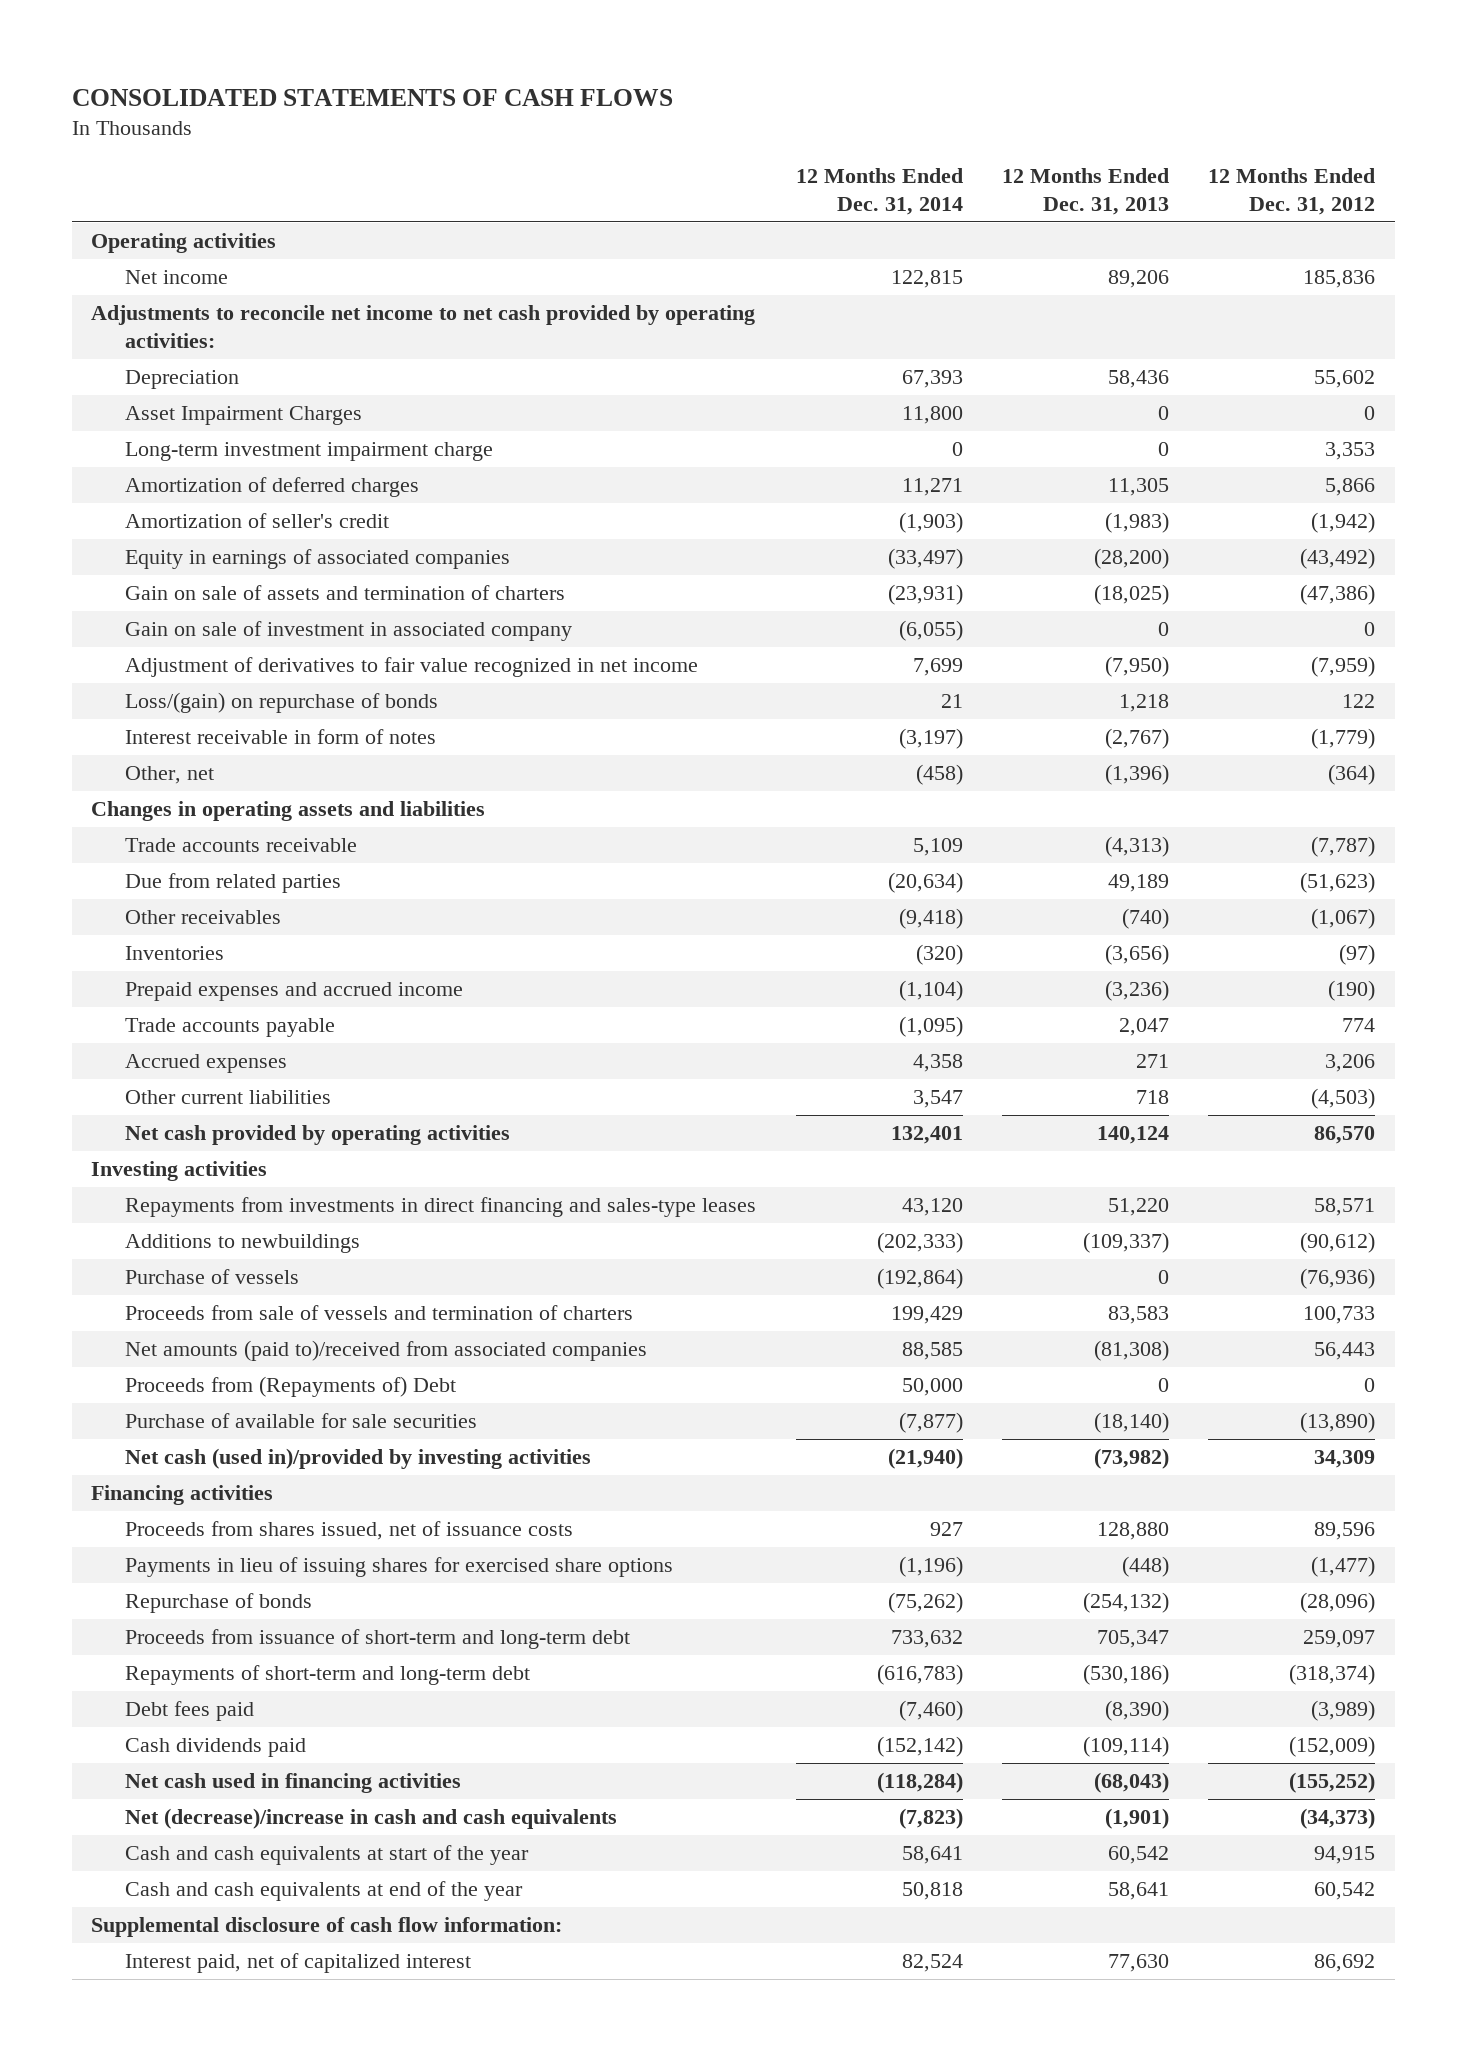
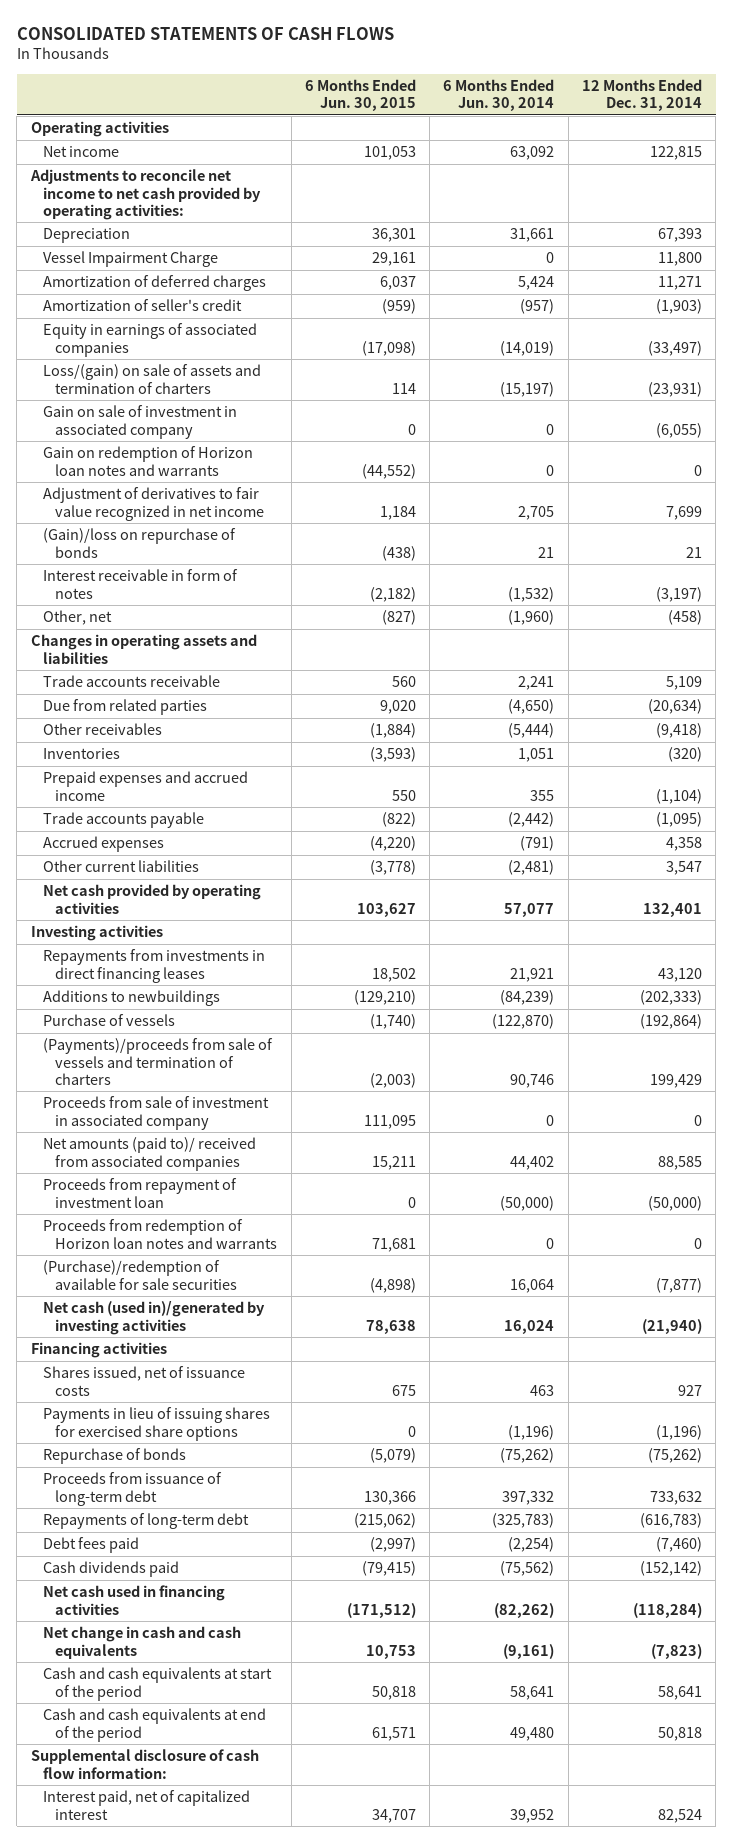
- | 12 Months Ended Dec. 31, 2014 | 12 Months Ended Dec. 31, 2013 | 12 Months Ended Dec. 31, 2012
+ | 6 Months Ended Jun. 30, 2015 | 6 Months Ended Jun. 30, 2014 | 12 Months Ended Dec. 31, 2014
- Asset Impairment Charges | 11,800 | 0 | 0
- Long-term investment impairment charge | 0 | 0 | 3,353
+ Vessel Impairment Charge | 29,161 | 0 | 11,800
- Gain on sale of assets and termination of charters | (23,931) | (18,025) | (47,386)
+ Loss/(gain) on sale of assets and termination of charters | 114 | (15,197) | (23,931)
+ Gain on redemption of Horizon loan notes and warrants | (44,552) | 0 | 0
- Loss/(gain) on repurchase of bonds | 21 | 1,218 | 122
+ (Gain)/loss on repurchase of bonds | (438) | 21 | 21
- Repayments from investments in direct financing and sales-type leases | 43,120 | 51,220 | 58,571
+ Repayments from investments in direct financing leases | 18,502 | 21,921 | 43,120
- Proceeds from sale of vessels and termination of charters | 199,429 | 83,583 | 100,733
- Net amounts (paid to)/received from associated companies | 88,585 | (81,308) | 56,443
- Proceeds from (Repayments of) Debt | 50,000 | 0 | 0
- Purchase of available for sale securities | (7,877) | (18,140) | (13,890)
- Net cash (used in)/provided by investing activities | (21,940) | (73,982) | 34,309
+ (Payments)/proceeds from sale of vessels and termination of charters | (2,003) | 90,746 | 199,429
+ Proceeds from sale of investment in associated company | 111,095 | 0 | 0
+ Net amounts (paid to)/ received from associated companies | 15,211 | 44,402 | 88,585
+ Proceeds from repayment of investment loan | 0 | (50,000) | (50,000)
+ Proceeds from redemption of Horizon loan notes and warrants | 71,681 | 0 | 0
+ (Purchase)/redemption of available for sale securities | (4,898) | 16,064 | (7,877)
+ Net cash (used in)/generated by investing activities | 78,638 | 16,024 | (21,940)
- Proceeds from shares issued, net of issuance costs | 927 | 128,880 | 89,596
+ Shares issued, net of issuance costs | 675 | 463 | 927
- Proceeds from issuance of short-term and long-term debt | 733,632 | 705,347 | 259,097
- Repayments of short-term and long-term debt | (616,783) | (530,186) | (318,374)
+ Proceeds from issuance of long-term debt | 130,366 | 397,332 | 733,632
+ Repayments of long-term debt | (215,062) | (325,783) | (616,783)
- Net (decrease)/increase in cash and cash equivalents | (7,823) | (1,901) | (34,373)
- Cash and cash equivalents at start of the year | 58,641 | 60,542 | 94,915
- Cash and cash equivalents at end of the year | 50,818 | 58,641 | 60,542
+ Net change in cash and cash equivalents | 10,753 | (9,161) | (7,823)
+ Cash and cash equivalents at start of the period | 50,818 | 58,641 | 58,641
+ Cash and cash equivalents at end of the period | 61,571 | 49,480 | 50,818

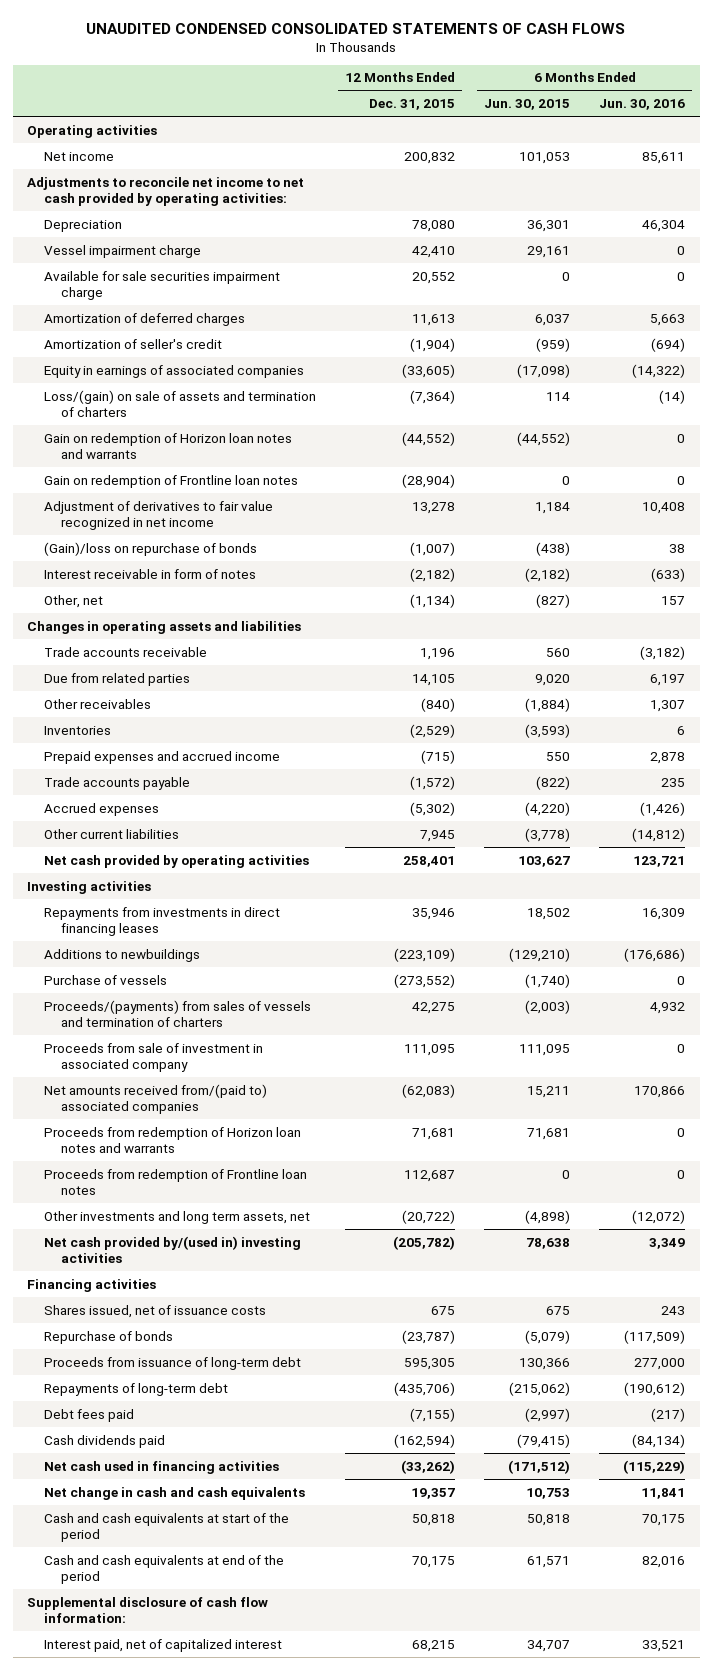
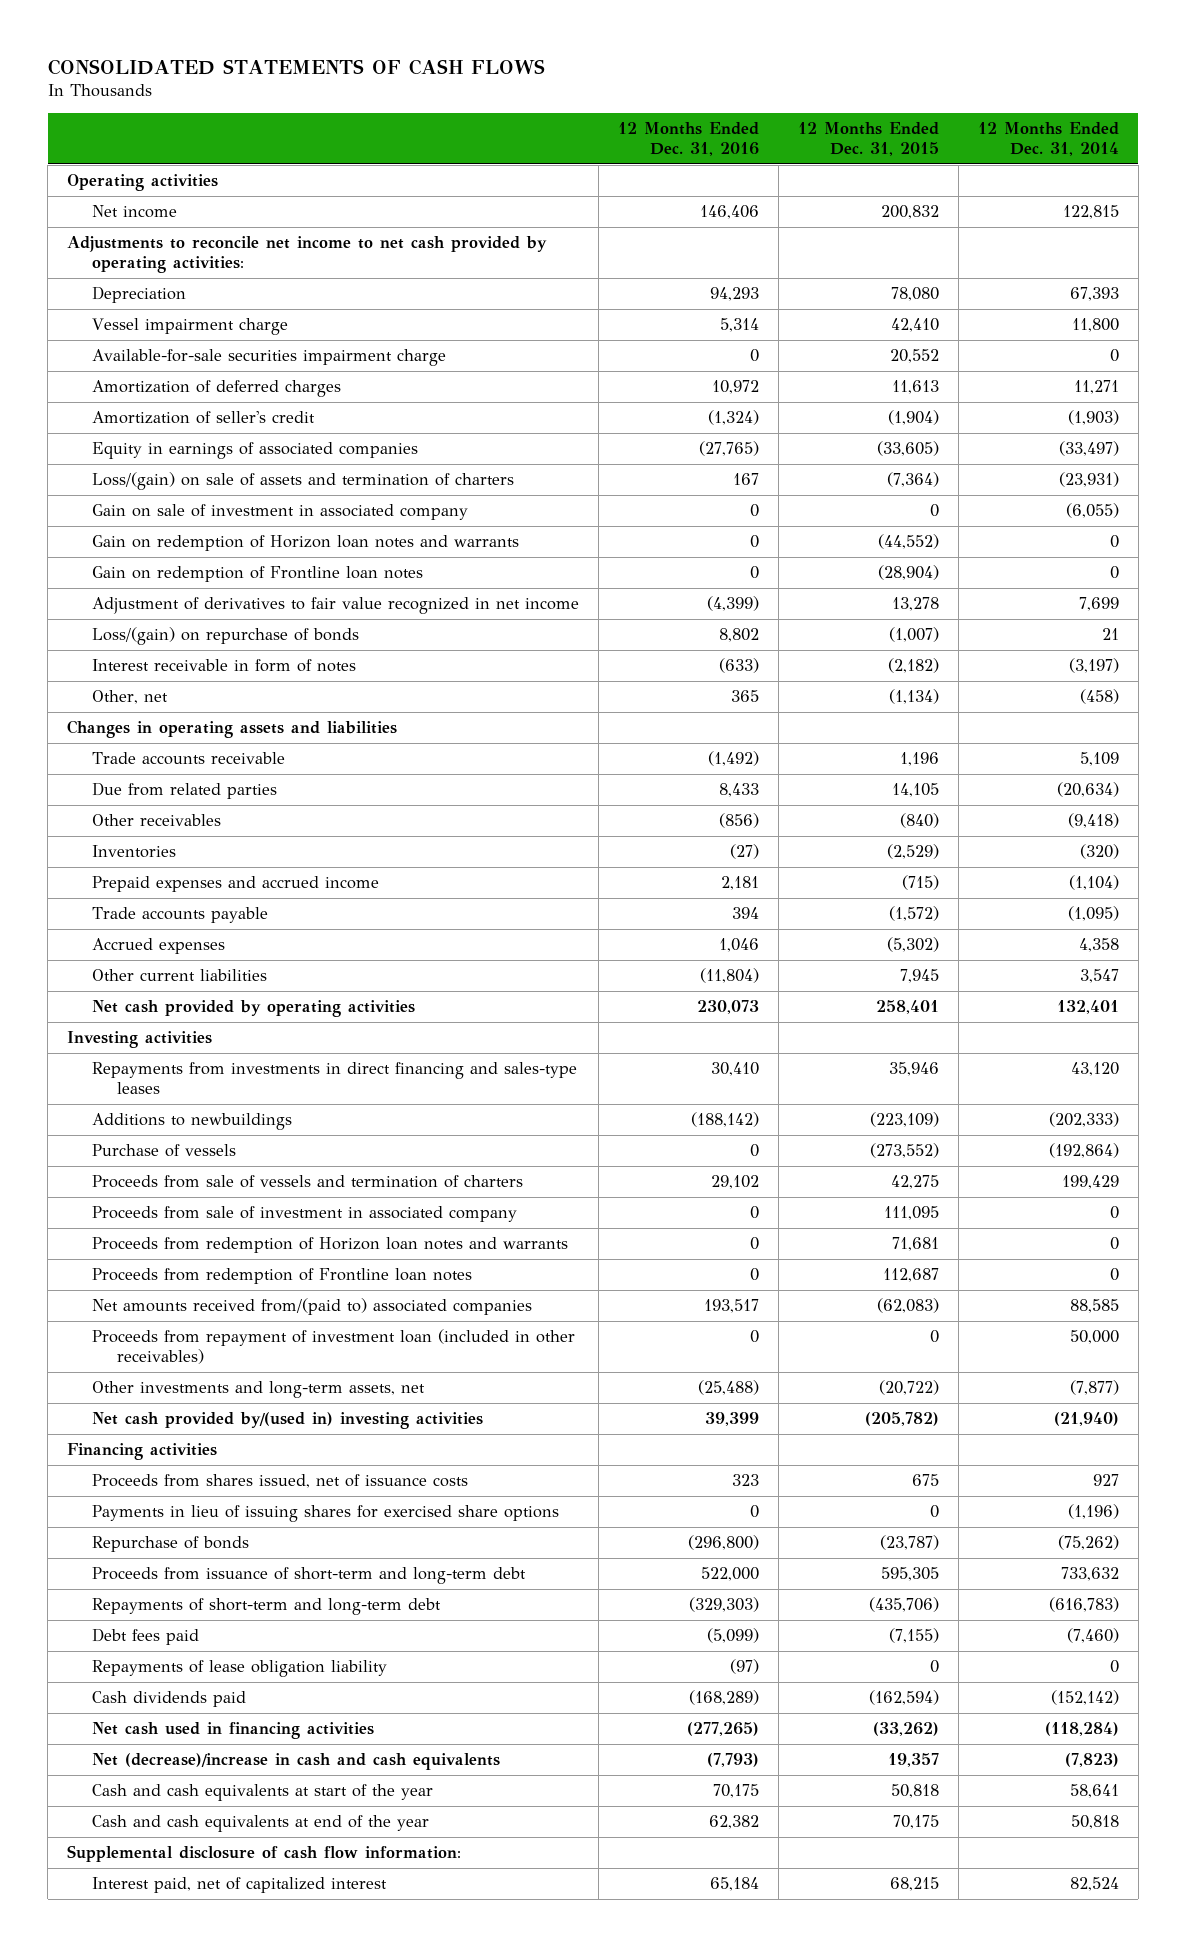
- UNAUDITED CONDENSED CONSOLIDATED STATEMENTS OF CASH FLOWS
+ CONSOLIDATED STATEMENTS OF CASH FLOWS
- | 12 Months Ended Dec. 31, 2015 | 6 Months Ended Jun. 30, 2015 | 6 Months Ended Jun. 30, 2016
+ | 12 Months Ended Dec. 31, 2016 | 12 Months Ended Dec. 31, 2015 | 12 Months Ended Dec. 31, 2014
- Available for sale securities impairment charge | 20,552 | 0 | 0
+ Available-for-sale securities impairment charge | 0 | 20,552 | 0
+ Gain on sale of investment in associated company | 0 | 0 | (6,055)
- (Gain)/loss on repurchase of bonds | (1,007) | (438) | 38
+ Loss/(gain) on repurchase of bonds | 8,802 | (1,007) | 21
- Repayments from investments in direct financing leases | 35,946 | 18,502 | 16,309
+ Repayments from investments in direct financing and sales-type leases | 30,410 | 35,946 | 43,120
- Proceeds/(payments) from sales of vessels and termination of charters | 42,275 | (2,003) | 4,932
+ Proceeds from sale of vessels and termination of charters | 29,102 | 42,275 | 199,429
- Other investments and long term assets, net | (20,722) | (4,898) | (12,072)
moved down: Net amounts received from/(paid to) associated companies | 193,517 | (62,083) | 88,585
+ Proceeds from repayment of investment loan (included in other receivables) | 0 | 0 | 50,000
+ Other investments and long-term assets, net | (25,488) | (20,722) | (7,877)
- Shares issued, net of issuance costs | 675 | 675 | 243
+ Proceeds from shares issued, net of issuance costs | 323 | 675 | 927
+ Payments in lieu of issuing shares for exercised share options | 0 | 0 | (1,196)
- Proceeds from issuance of long-term debt | 595,305 | 130,366 | 277,000
- Repayments of long-term debt | (435,706) | (215,062) | (190,612)
+ Proceeds from issuance of short-term and long-term debt | 522,000 | 595,305 | 733,632
+ Repayments of short-term and long-term debt | (329,303) | (435,706) | (616,783)
+ Repayments of lease obligation liability | (97) | 0 | 0
- Net change in cash and cash equivalents | 19,357 | 10,753 | 11,841
- Cash and cash equivalents at start of the period | 50,818 | 50,818 | 70,175
- Cash and cash equivalents at end of the period | 70,175 | 61,571 | 82,016
+ Net (decrease)/increase in cash and cash equivalents | (7,793) | 19,357 | (7,823)
+ Cash and cash equivalents at start of the year | 70,175 | 50,818 | 58,641
+ Cash and cash equivalents at end of the year | 62,382 | 70,175 | 50,818

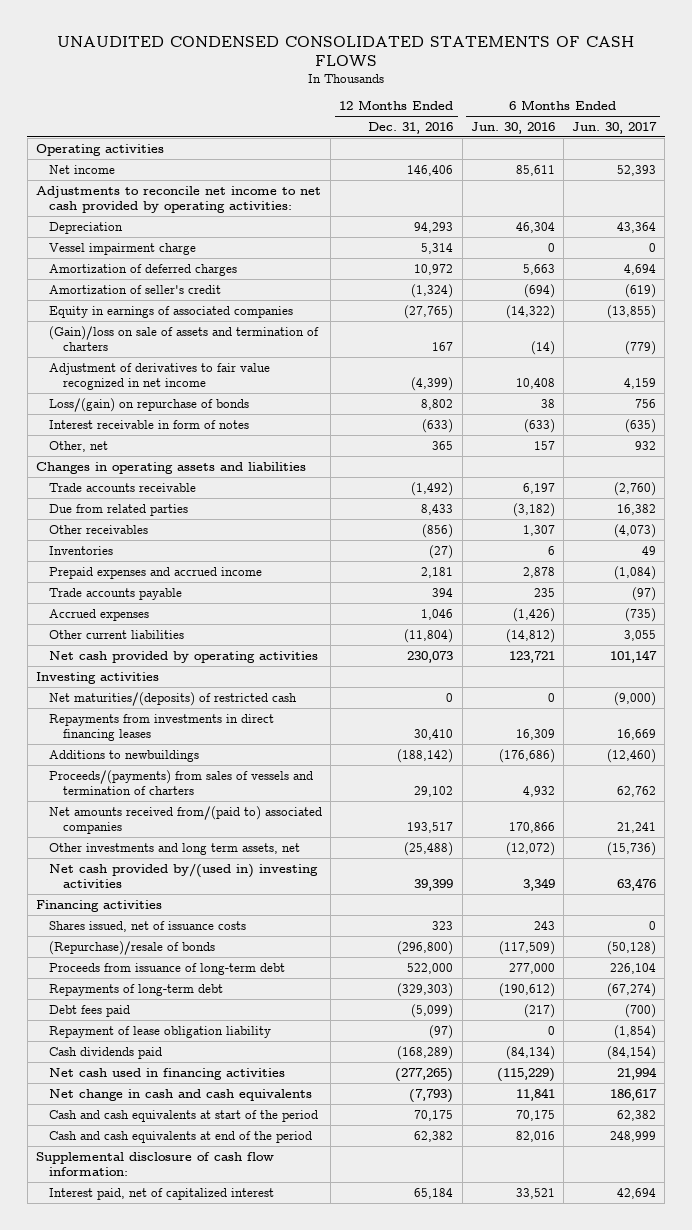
- CONSOLIDATED STATEMENTS OF CASH FLOWS
+ UNAUDITED CONDENSED CONSOLIDATED STATEMENTS OF CASH FLOWS
- | 12 Months Ended Dec. 31, 2016 | 12 Months Ended Dec. 31, 2015 | 12 Months Ended Dec. 31, 2014
+ | 12 Months Ended Dec. 31, 2016 | 6 Months Ended Jun. 30, 2016 | 6 Months Ended Jun. 30, 2017
- Available-for-sale securities impairment charge | 0 | 20,552 | 0
- Loss/(gain) on sale of assets and termination of charters | 167 | (7,364) | (23,931)
- Gain on sale of investment in associated company | 0 | 0 | (6,055)
- Gain on redemption of Horizon loan notes and warrants | 0 | (44,552) | 0
- Gain on redemption of Frontline loan notes | 0 | (28,904) | 0
+ (Gain)/loss on sale of assets and termination of charters | 167 | (14) | (779)
- Repayments from investments in direct financing and sales-type leases | 30,410 | 35,946 | 43,120
+ Net maturities/(deposits) of restricted cash | 0 | 0 | (9,000)
+ Repayments from investments in direct financing leases | 30,410 | 16,309 | 16,669
- Purchase of vessels | 0 | (273,552) | (192,864)
- Proceeds from sale of vessels and termination of charters | 29,102 | 42,275 | 199,429
- Proceeds from sale of investment in associated company | 0 | 111,095 | 0
- Proceeds from redemption of Horizon loan notes and warrants | 0 | 71,681 | 0
- Proceeds from redemption of Frontline loan notes | 0 | 112,687 | 0
+ Proceeds/(payments) from sales of vessels and termination of charters | 29,102 | 4,932 | 62,762
- Proceeds from repayment of investment loan (included in other receivables) | 0 | 0 | 50,000
- Other investments and long-term assets, net | (25,488) | (20,722) | (7,877)
+ Other investments and long term assets, net | (25,488) | (12,072) | (15,736)
- Proceeds from shares issued, net of issuance costs | 323 | 675 | 927
- Payments in lieu of issuing shares for exercised share options | 0 | 0 | (1,196)
- Repurchase of bonds | (296,800) | (23,787) | (75,262)
- Proceeds from issuance of short-term and long-term debt | 522,000 | 595,305 | 733,632
- Repayments of short-term and long-term debt | (329,303) | (435,706) | (616,783)
+ Shares issued, net of issuance costs | 323 | 243 | 0
+ (Repurchase)/resale of bonds | (296,800) | (117,509) | (50,128)
+ Proceeds from issuance of long-term debt | 522,000 | 277,000 | 226,104
+ Repayments of long-term debt | (329,303) | (190,612) | (67,274)
- Repayments of lease obligation liability | (97) | 0 | 0
+ Repayment of lease obligation liability | (97) | 0 | (1,854)
- Net (decrease)/increase in cash and cash equivalents | (7,793) | 19,357 | (7,823)
- Cash and cash equivalents at start of the year | 70,175 | 50,818 | 58,641
- Cash and cash equivalents at end of the year | 62,382 | 70,175 | 50,818
+ Net change in cash and cash equivalents | (7,793) | 11,841 | 186,617
+ Cash and cash equivalents at start of the period | 70,175 | 70,175 | 62,382
+ Cash and cash equivalents at end of the period | 62,382 | 82,016 | 248,999

